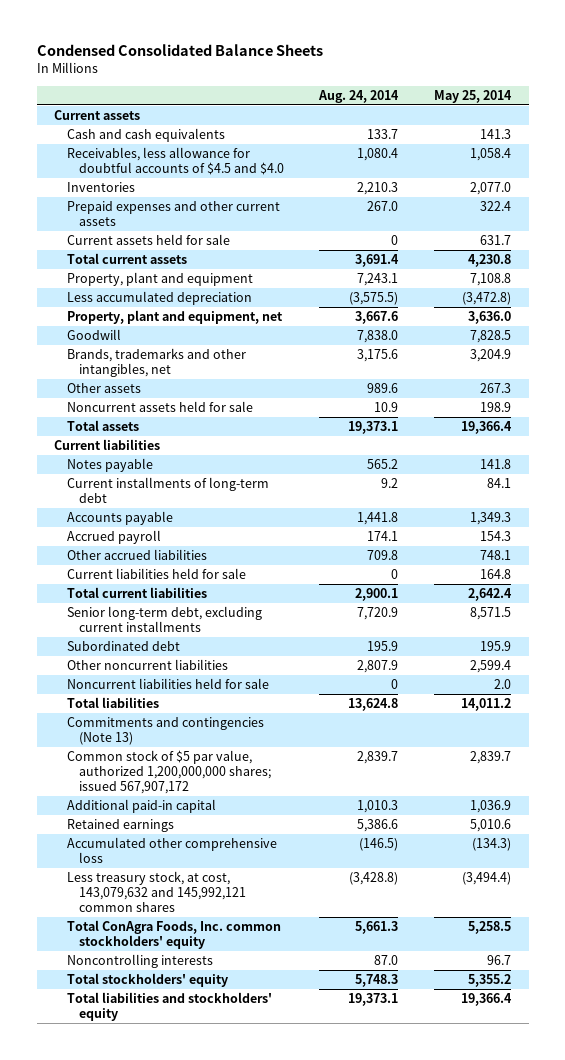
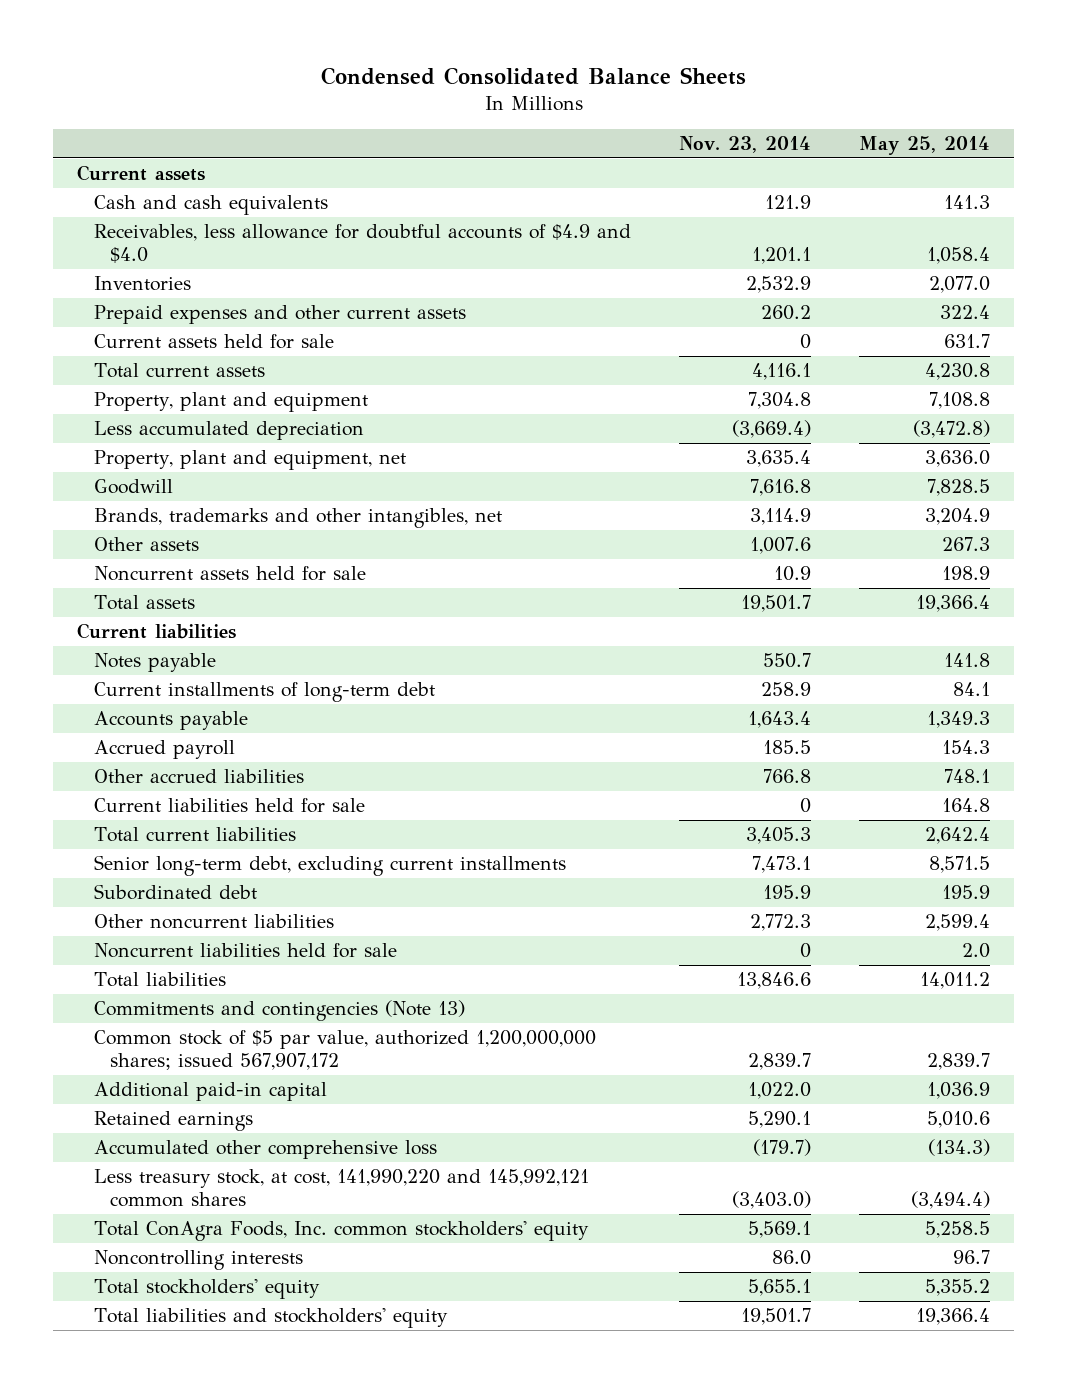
- | Aug. 24, 2014 | May 25, 2014
+ | Nov. 23, 2014 | May 25, 2014
- Receivables, less allowance for doubtful accounts of $4.5 and $4.0 | 1,080.4 | 1,058.4
+ Receivables, less allowance for doubtful accounts of $4.9 and $4.0 | 1,201.1 | 1,058.4
- Less treasury stock, at cost, 143,079,632 and 145,992,121 common shares | (3,428.8) | (3,494.4)
+ Less treasury stock, at cost, 141,990,220 and 145,992,121 common shares | (3,403.0) | (3,494.4)

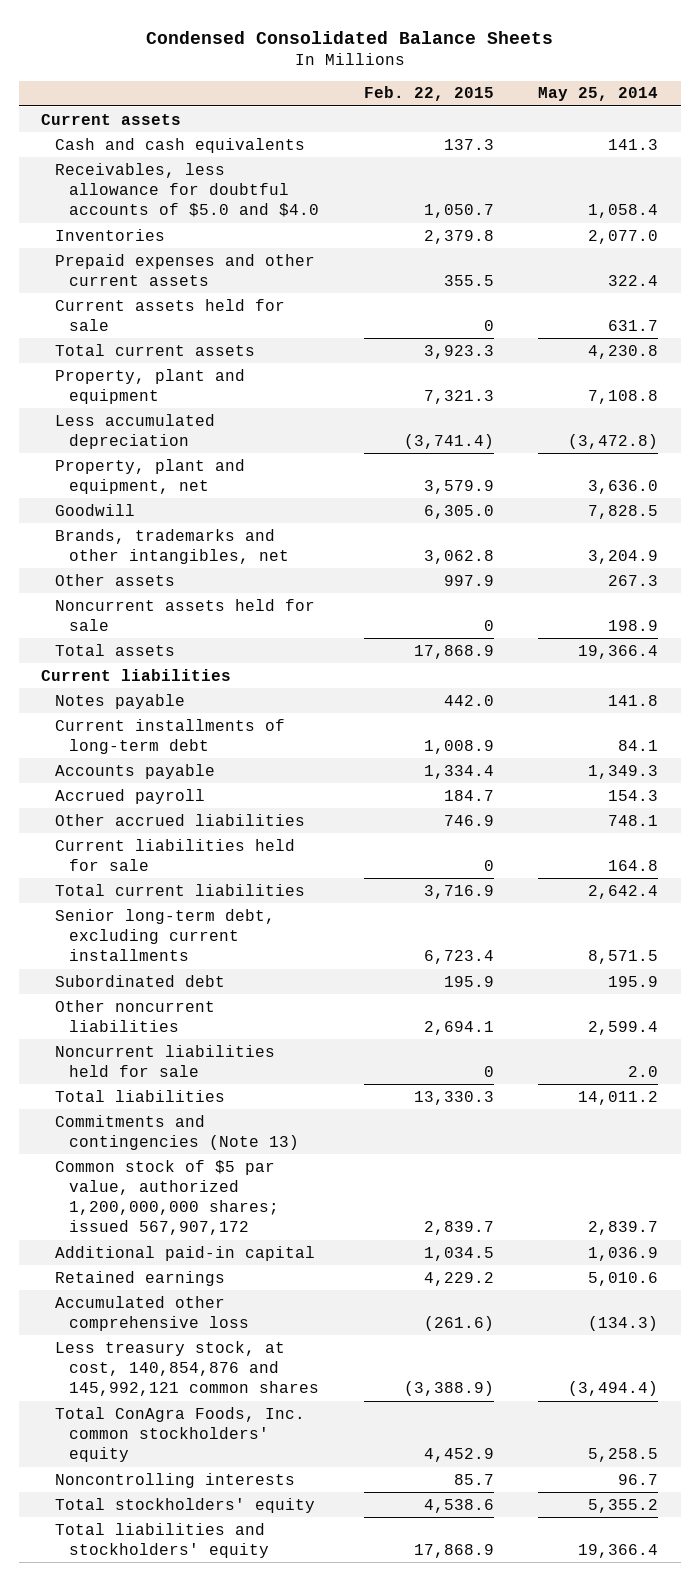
- | Nov. 23, 2014 | May 25, 2014
+ | Feb. 22, 2015 | May 25, 2014
- Receivables, less allowance for doubtful accounts of $4.9 and $4.0 | 1,201.1 | 1,058.4
+ Receivables, less allowance for doubtful accounts of $5.0 and $4.0 | 1,050.7 | 1,058.4
- Less treasury stock, at cost, 141,990,220 and 145,992,121 common shares | (3,403.0) | (3,494.4)
+ Less treasury stock, at cost, 140,854,876 and 145,992,121 common shares | (3,388.9) | (3,494.4)

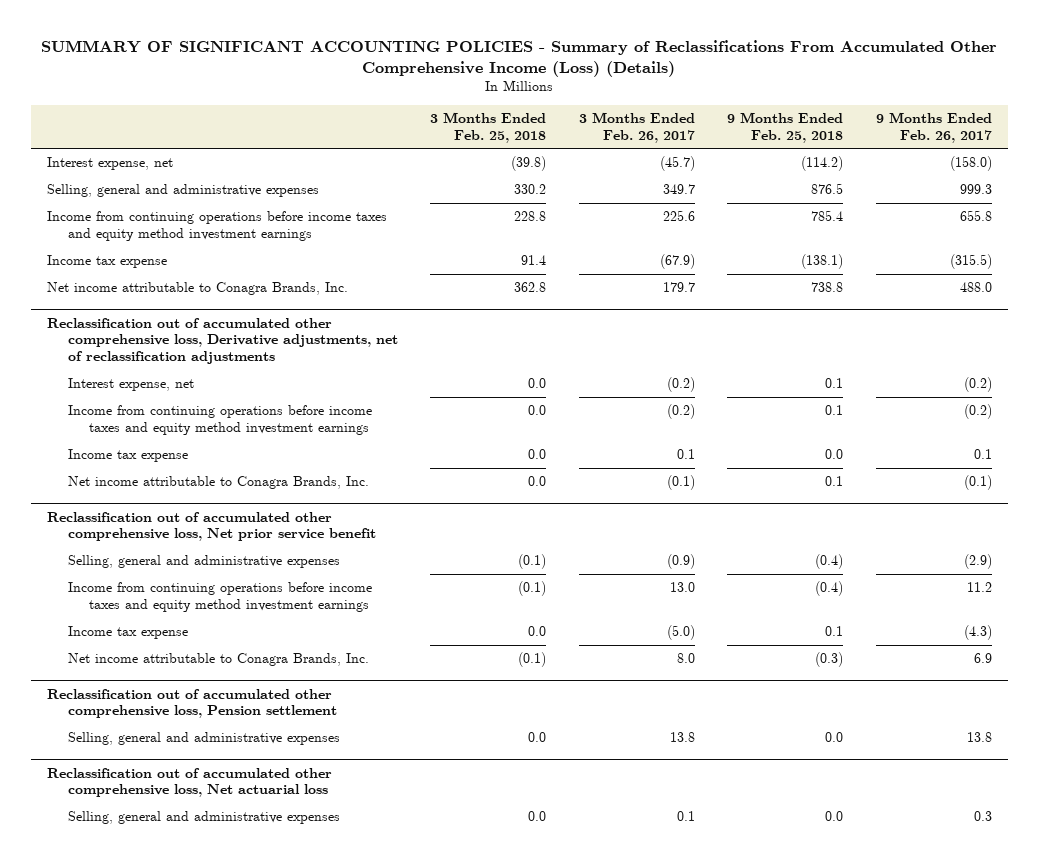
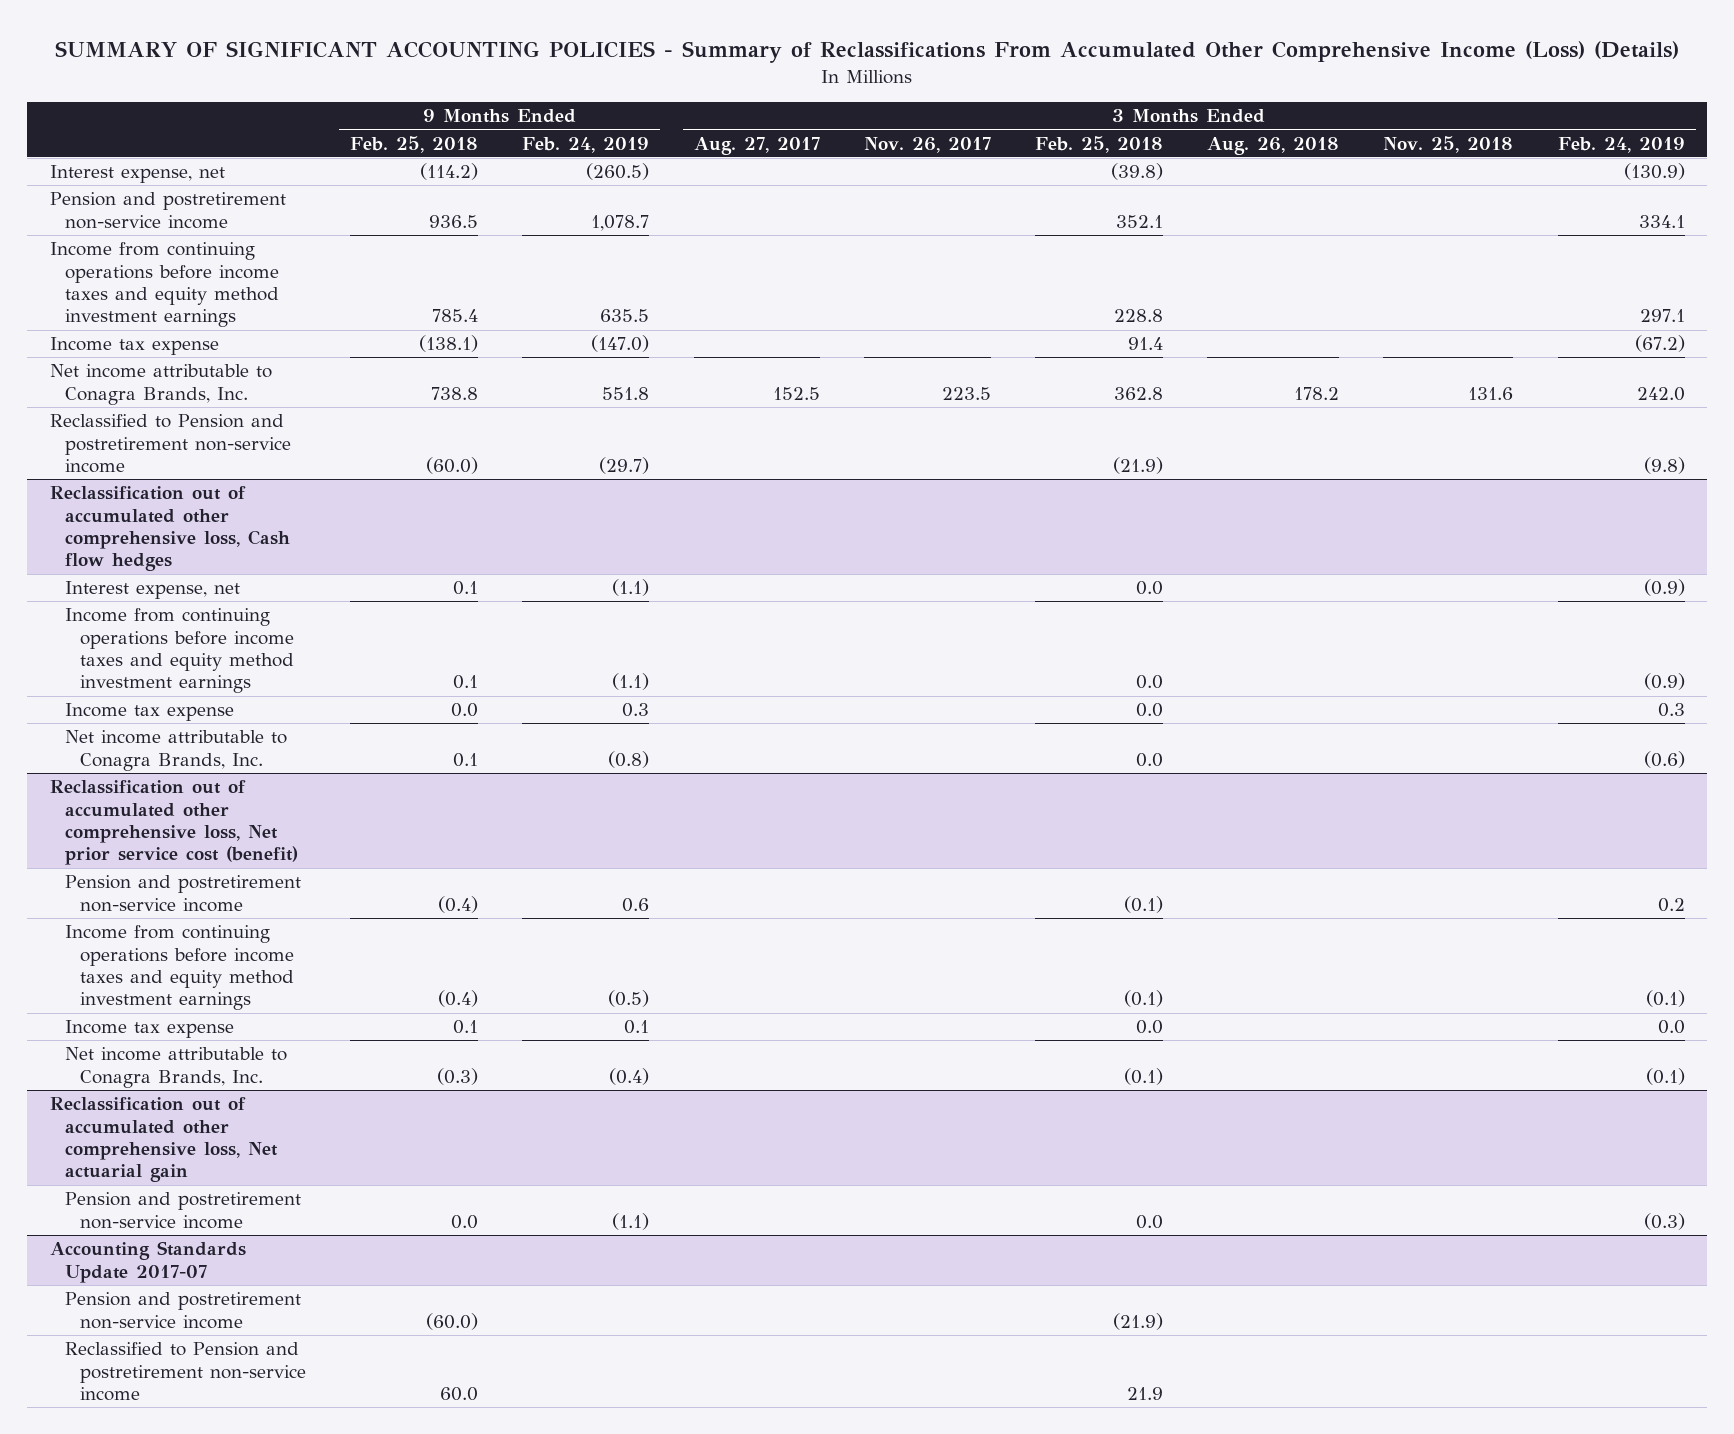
- | 3 Months Ended Feb. 25, 2018 | 3 Months Ended Feb. 26, 2017 | 9 Months Ended Feb. 25, 2018 | 9 Months Ended Feb. 26, 2017
+ | 9 Months Ended Feb. 25, 2018 | 9 Months Ended Feb. 24, 2019 | 3 Months Ended Aug. 27, 2017 | 3 Months Ended Nov. 26, 2017 | 3 Months Ended Feb. 25, 2018 | 3 Months Ended Aug. 26, 2018 | 3 Months Ended Nov. 25, 2018 | 3 Months Ended Feb. 24, 2019
- Selling, general and administrative expenses | 330.2 | 349.7 | 876.5 | 999.3
+ Pension and postretirement non-service income | 936.5 | 1,078.7 | | | 352.1 | | | 334.1
- Reclassification out of accumulated other comprehensive loss, Derivative adjustments, net of reclassification adjustments
+ Reclassified to Pension and postretirement non-service income | (60.0) | (29.7) | | | (21.9) | | | (9.8)
+ Reclassification out of accumulated other comprehensive loss, Cash flow hedges
- Reclassification out of accumulated other comprehensive loss, Net prior service benefit
- Selling, general and administrative expenses | (0.1) | (0.9) | (0.4) | (2.9)
+ Reclassification out of accumulated other comprehensive loss, Net prior service cost (benefit)
+ Pension and postretirement non-service income | (0.4) | 0.6 | | | (0.1) | | | 0.2
- Reclassification out of accumulated other comprehensive loss, Pension settlement
- Selling, general and administrative expenses | 0.0 | 13.8 | 0.0 | 13.8
- Reclassification out of accumulated other comprehensive loss, Net actuarial loss
- Selling, general and administrative expenses | 0.0 | 0.1 | 0.0 | 0.3
+ Reclassification out of accumulated other comprehensive loss, Net actuarial gain
+ Pension and postretirement non-service income | 0.0 | (1.1) | | | 0.0 | | | (0.3)
+ Accounting Standards Update 2017-07
+ Pension and postretirement non-service income | (60.0) | | | | (21.9) | | |
+ Reclassified to Pension and postretirement non-service income | 60.0 | | | | 21.9 | | |

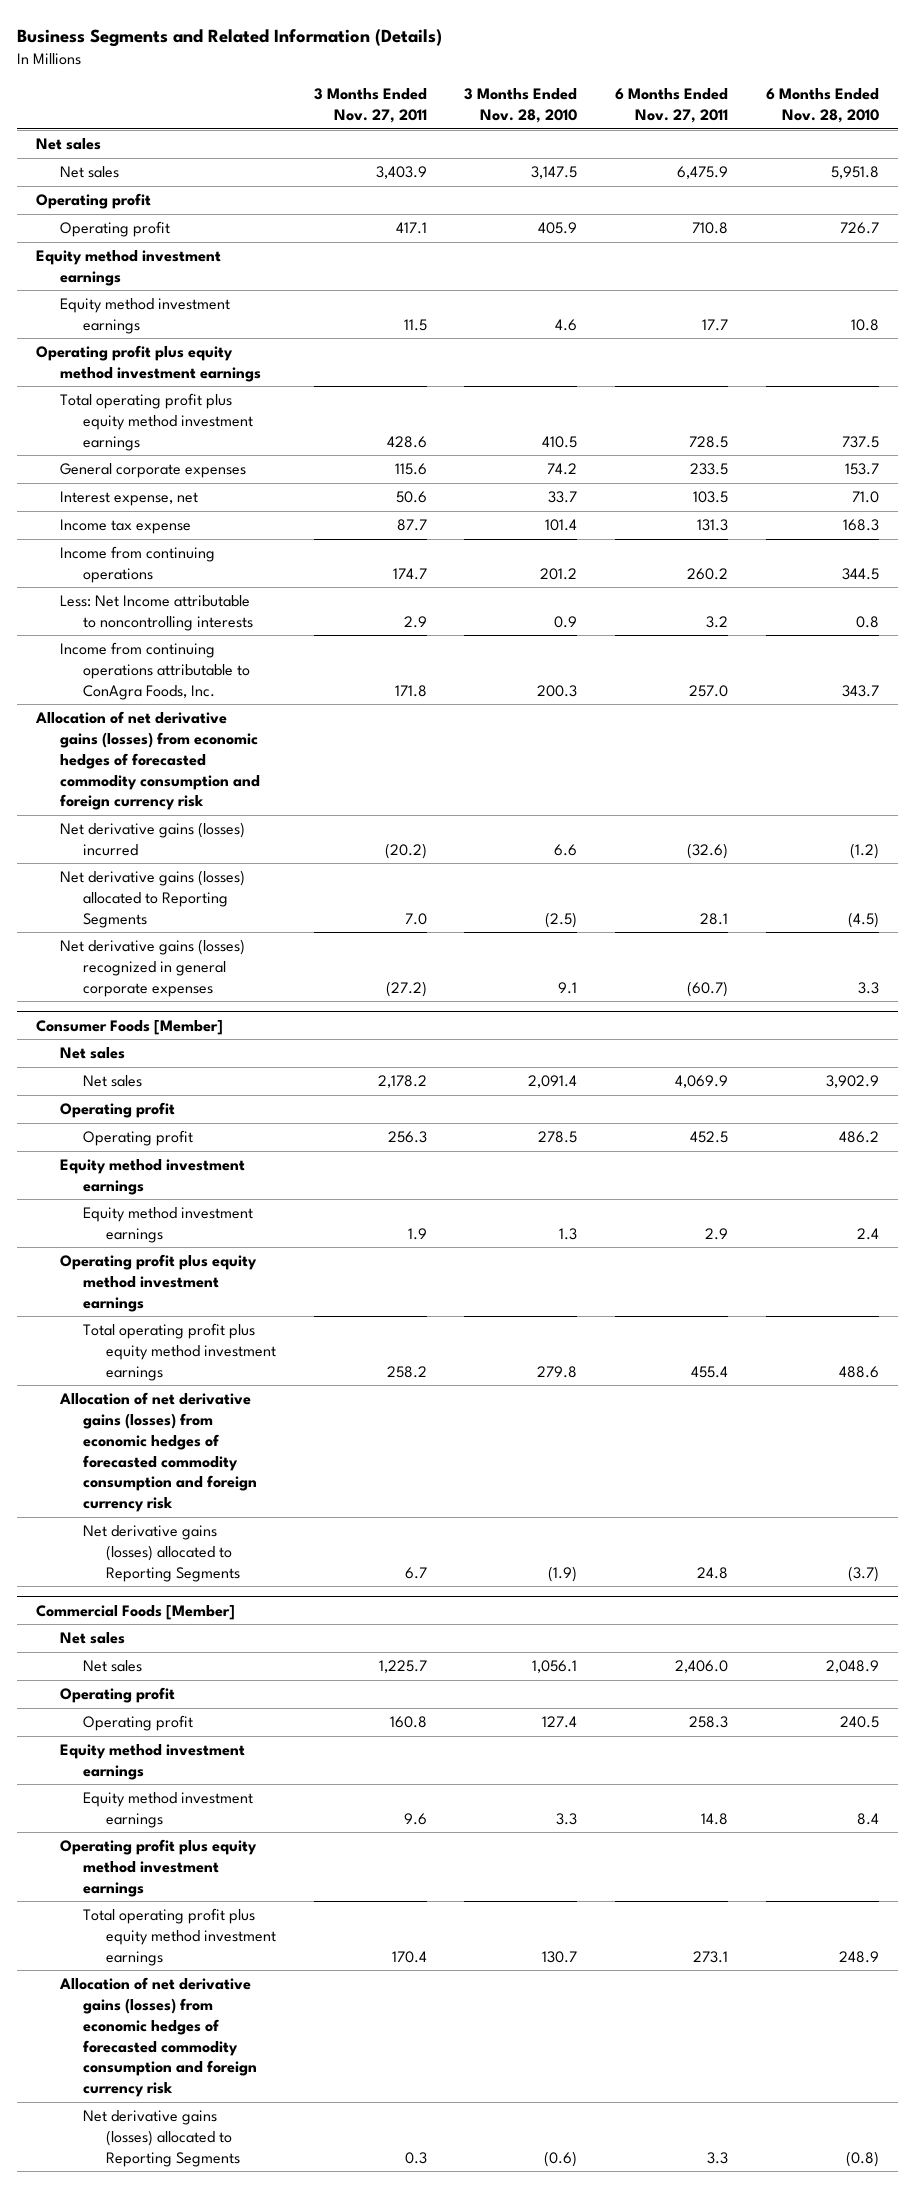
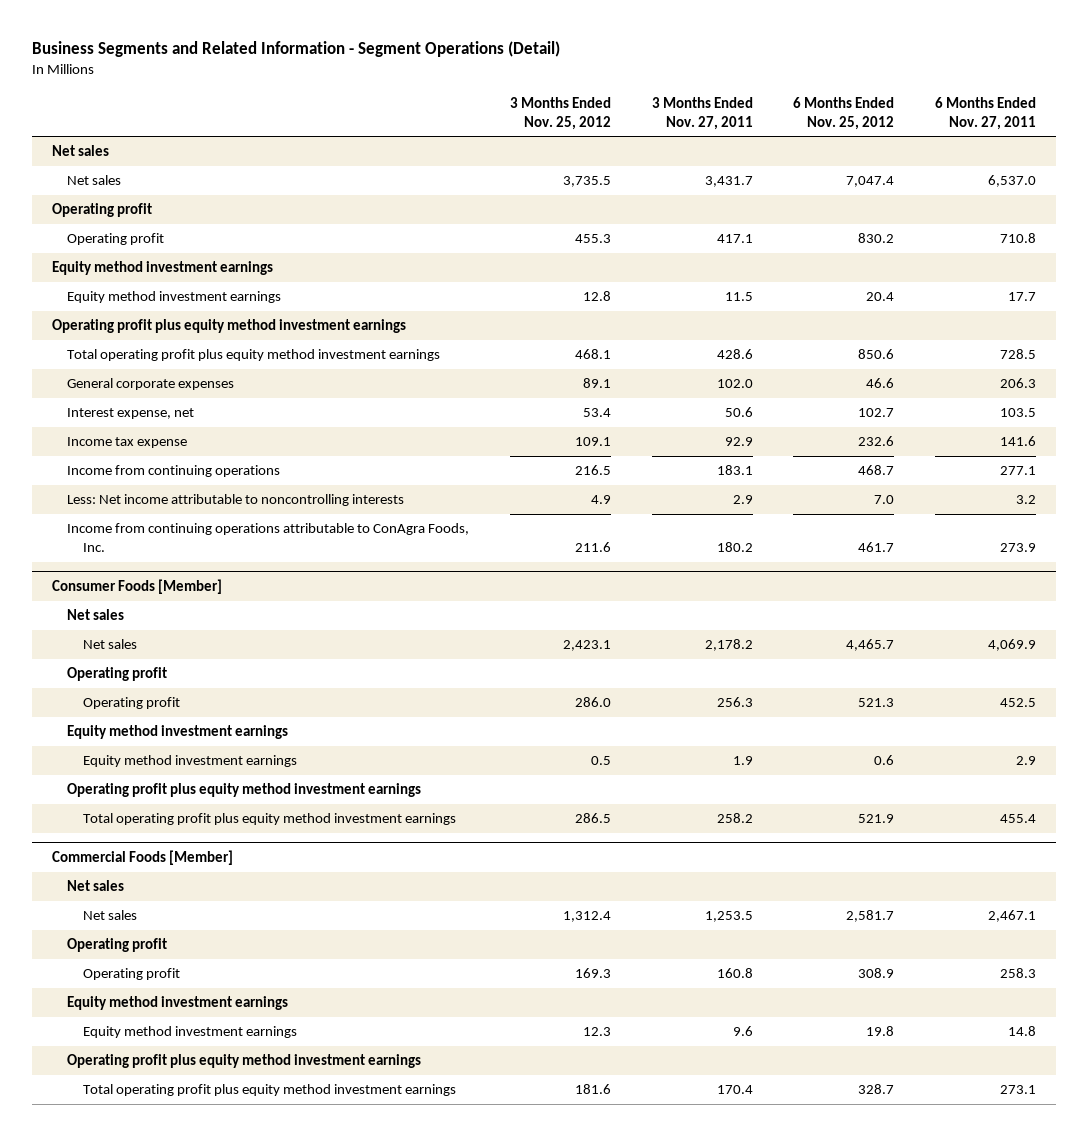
- Business Segments and Related Information (Details)
+ Business Segments and Related Information - Segment Operations (Detail)
- | 3 Months Ended Nov. 27, 2011 | 3 Months Ended Nov. 28, 2010 | 6 Months Ended Nov. 27, 2011 | 6 Months Ended Nov. 28, 2010
+ | 3 Months Ended Nov. 25, 2012 | 3 Months Ended Nov. 27, 2011 | 6 Months Ended Nov. 25, 2012 | 6 Months Ended Nov. 27, 2011
- Net sales | 3,403.9 | 3,147.5 | 6,475.9 | 5,951.8
+ Net sales | 3,735.5 | 3,431.7 | 7,047.4 | 6,537.0
- General corporate expenses | 115.6 | 74.2 | 233.5 | 153.7
+ General corporate expenses | 89.1 | 102.0 | 46.6 | 206.3
- Income tax expense | 87.7 | 101.4 | 131.3 | 168.3
- Income from continuing operations | 174.7 | 201.2 | 260.2 | 344.5
- Less: Net Income attributable to noncontrolling interests | 2.9 | 0.9 | 3.2 | 0.8
- Income from continuing operations attributable to ConAgra Foods, Inc. | 171.8 | 200.3 | 257.0 | 343.7
- Allocation of net derivative gains (losses) from economic hedges of forecasted commodity consumption and foreign currency risk
- Net derivative gains (losses) incurred | (20.2) | 6.6 | (32.6) | (1.2)
- Net derivative gains (losses) allocated to Reporting Segments | 7.0 | (2.5) | 28.1 | (4.5)
- Net derivative gains (losses) recognized in general corporate expenses | (27.2) | 9.1 | (60.7) | 3.3
+ Income tax expense | 109.1 | 92.9 | 232.6 | 141.6
+ Income from continuing operations | 216.5 | 183.1 | 468.7 | 277.1
+ Less: Net income attributable to noncontrolling interests | 4.9 | 2.9 | 7.0 | 3.2
+ Income from continuing operations attributable to ConAgra Foods, Inc. | 211.6 | 180.2 | 461.7 | 273.9
@ Consumer Foods [Member]
- Allocation of net derivative gains (losses) from economic hedges of forecasted commodity consumption and foreign currency risk
- Net derivative gains (losses) allocated to Reporting Segments | 6.7 | (1.9) | 24.8 | (3.7)
@ Commercial Foods [Member]
- Net sales | 1,225.7 | 1,056.1 | 2,406.0 | 2,048.9
+ Net sales | 1,312.4 | 1,253.5 | 2,581.7 | 2,467.1
- Allocation of net derivative gains (losses) from economic hedges of forecasted commodity consumption and foreign currency risk
- Net derivative gains (losses) allocated to Reporting Segments | 0.3 | (0.6) | 3.3 | (0.8)

